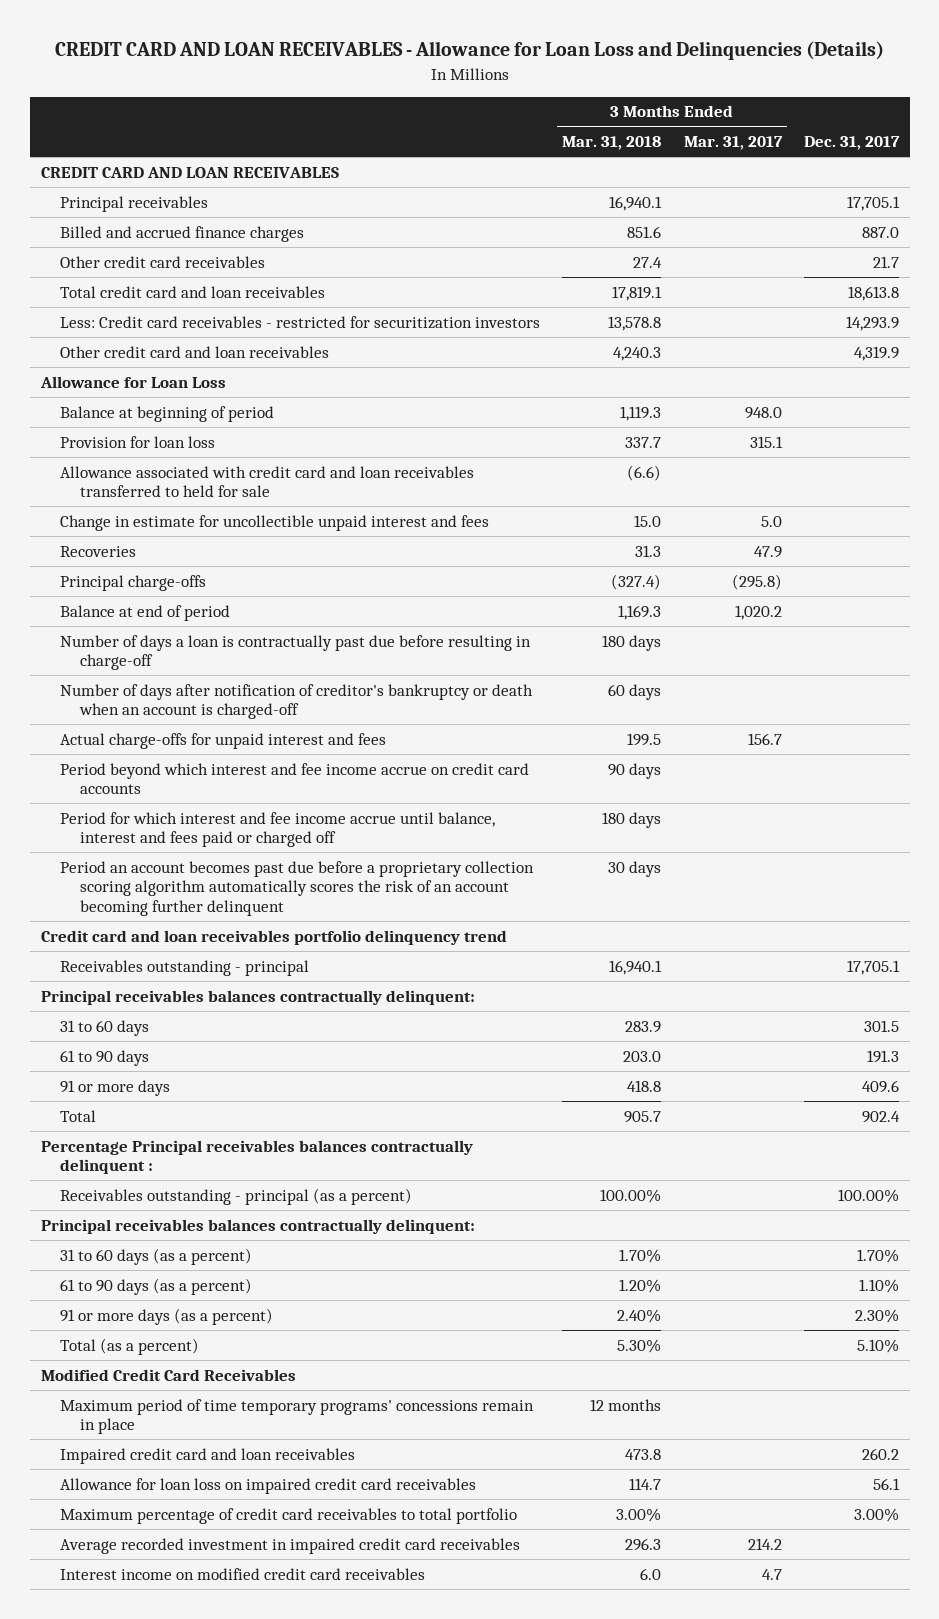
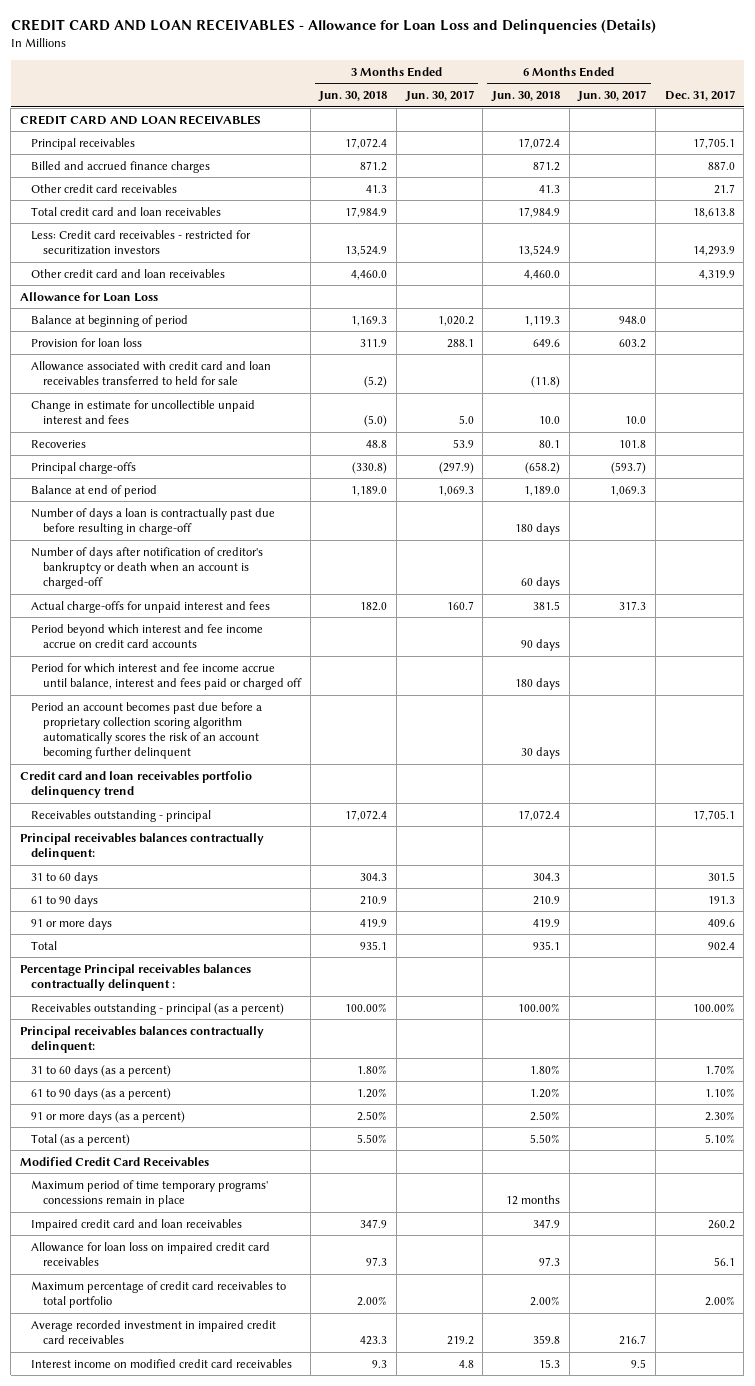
- | 3 Months Ended Mar. 31, 2018 | 3 Months Ended Mar. 31, 2017 | Dec. 31, 2017
+ | 3 Months Ended Jun. 30, 2018 | 3 Months Ended Jun. 30, 2017 | 6 Months Ended Jun. 30, 2018 | 6 Months Ended Jun. 30, 2017 | Dec. 31, 2017
- Maximum percentage of credit card receivables to total portfolio | 3.00% | | 3.00%
+ Maximum percentage of credit card receivables to total portfolio | 2.00% | | 2.00% | | 2.00%

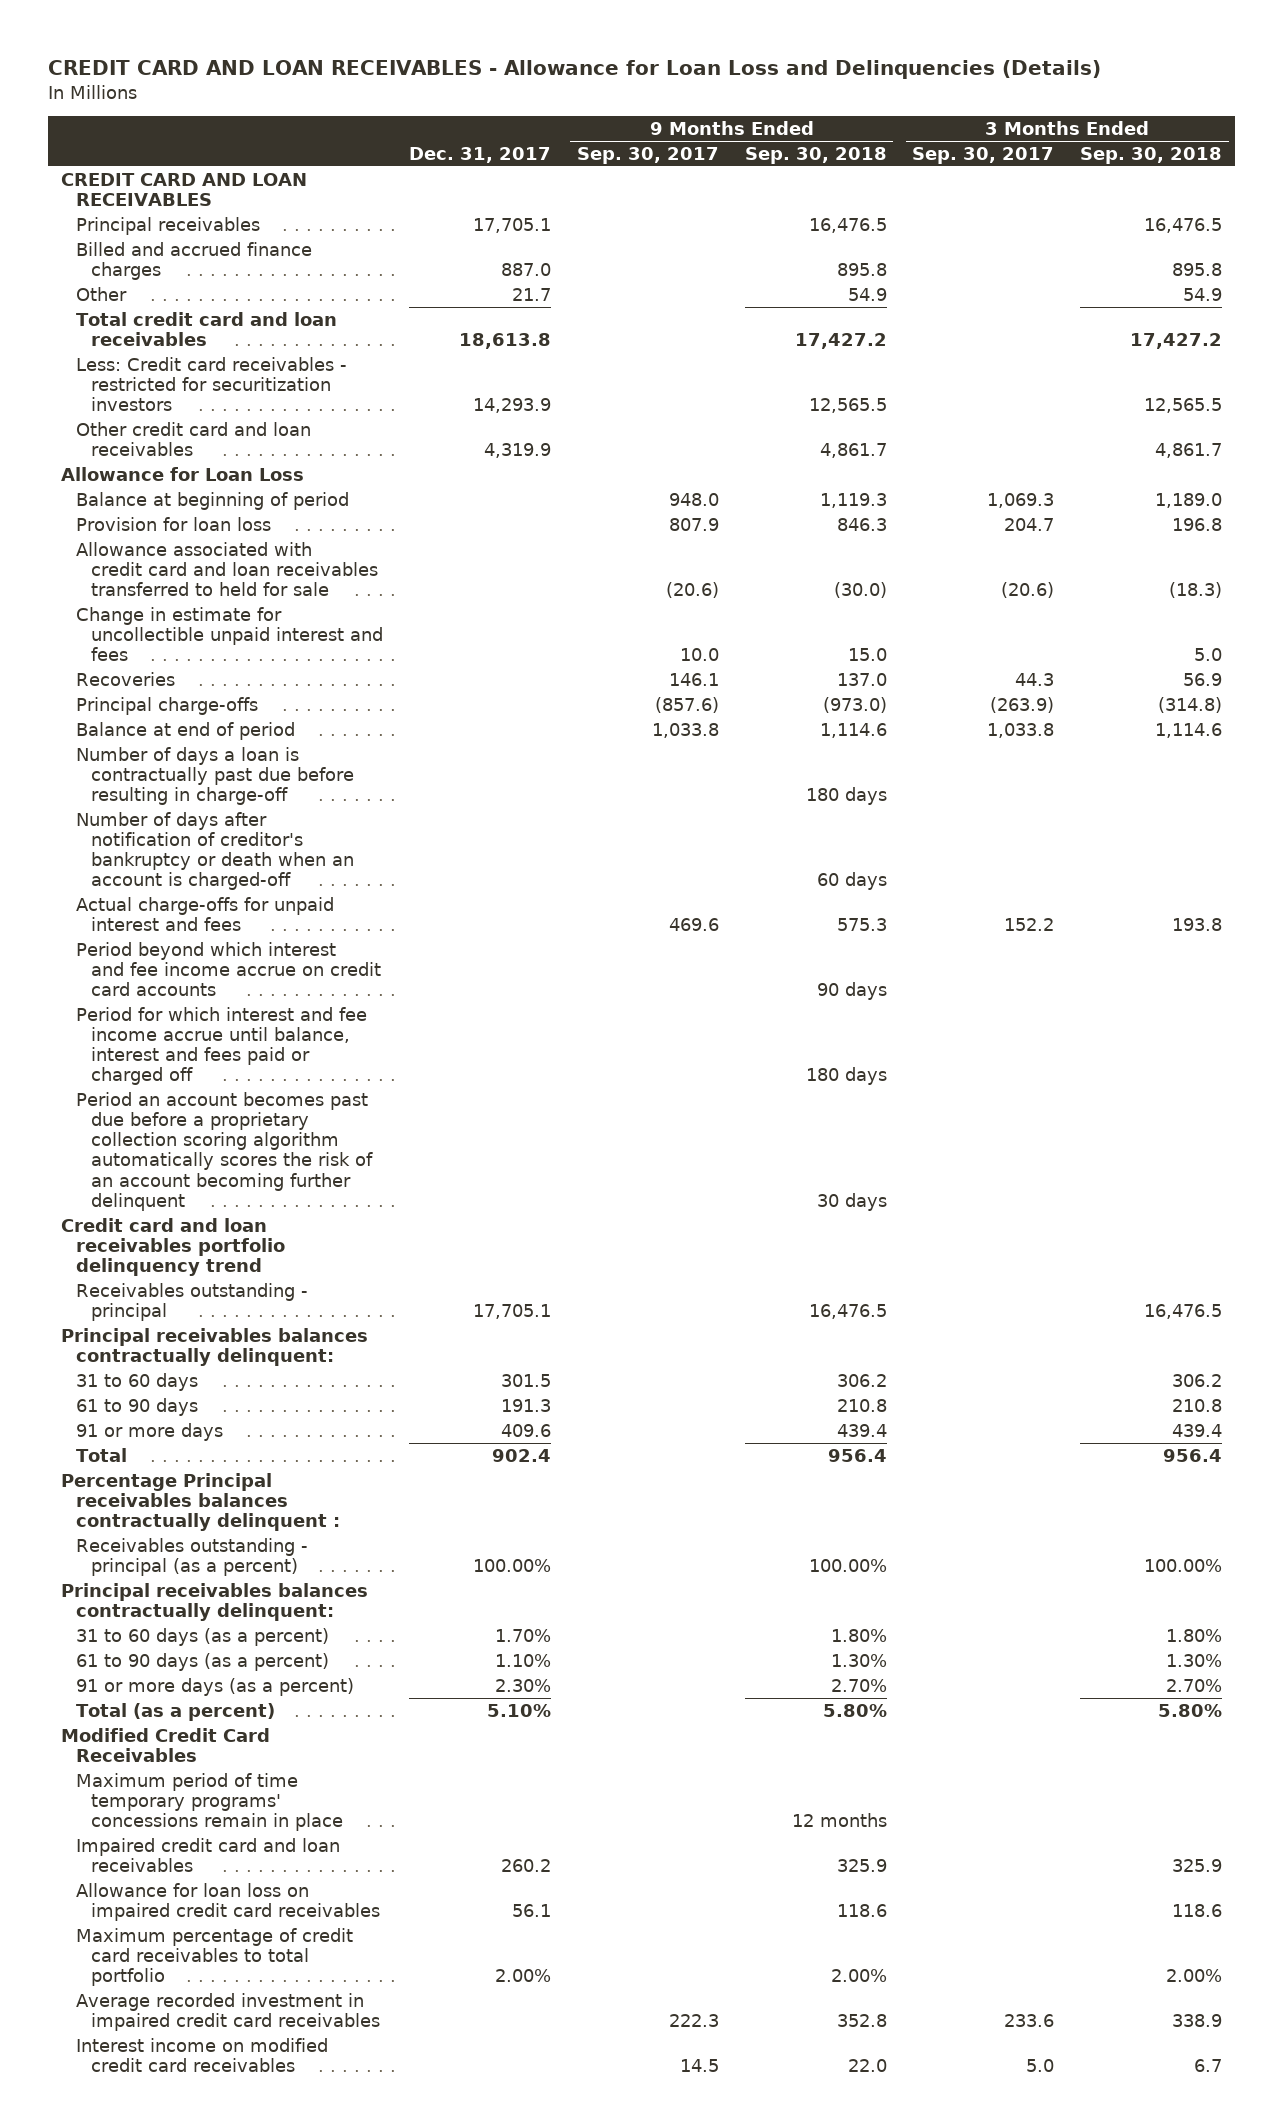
- | 3 Months Ended Jun. 30, 2018 | 3 Months Ended Jun. 30, 2017 | 6 Months Ended Jun. 30, 2018 | 6 Months Ended Jun. 30, 2017 | Dec. 31, 2017
+ | Dec. 31, 2017 | 9 Months Ended Sep. 30, 2017 | 9 Months Ended Sep. 30, 2018 | 3 Months Ended Sep. 30, 2017 | 3 Months Ended Sep. 30, 2018
- Other credit card receivables | 41.3 | | 41.3 | | 21.7
+ Other | 21.7 | | 54.9 | | 54.9

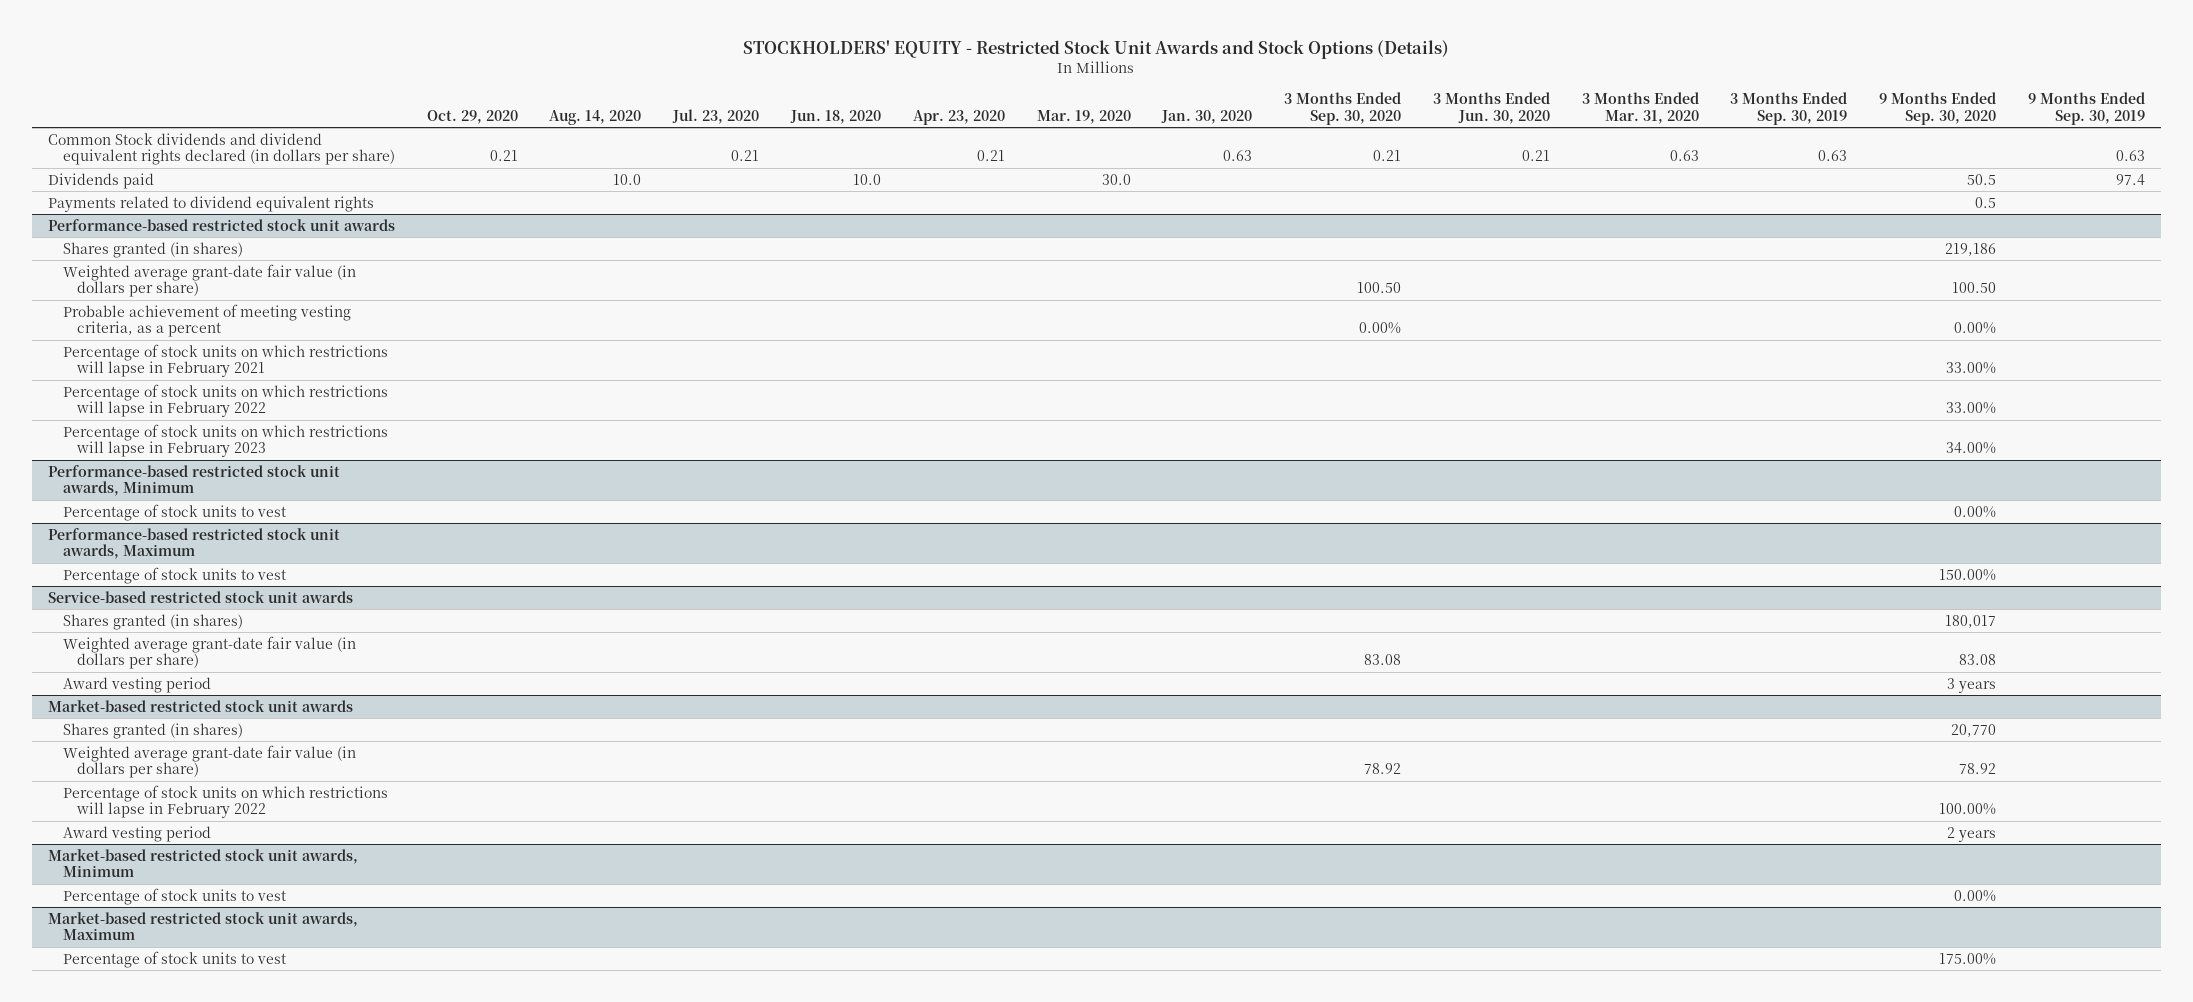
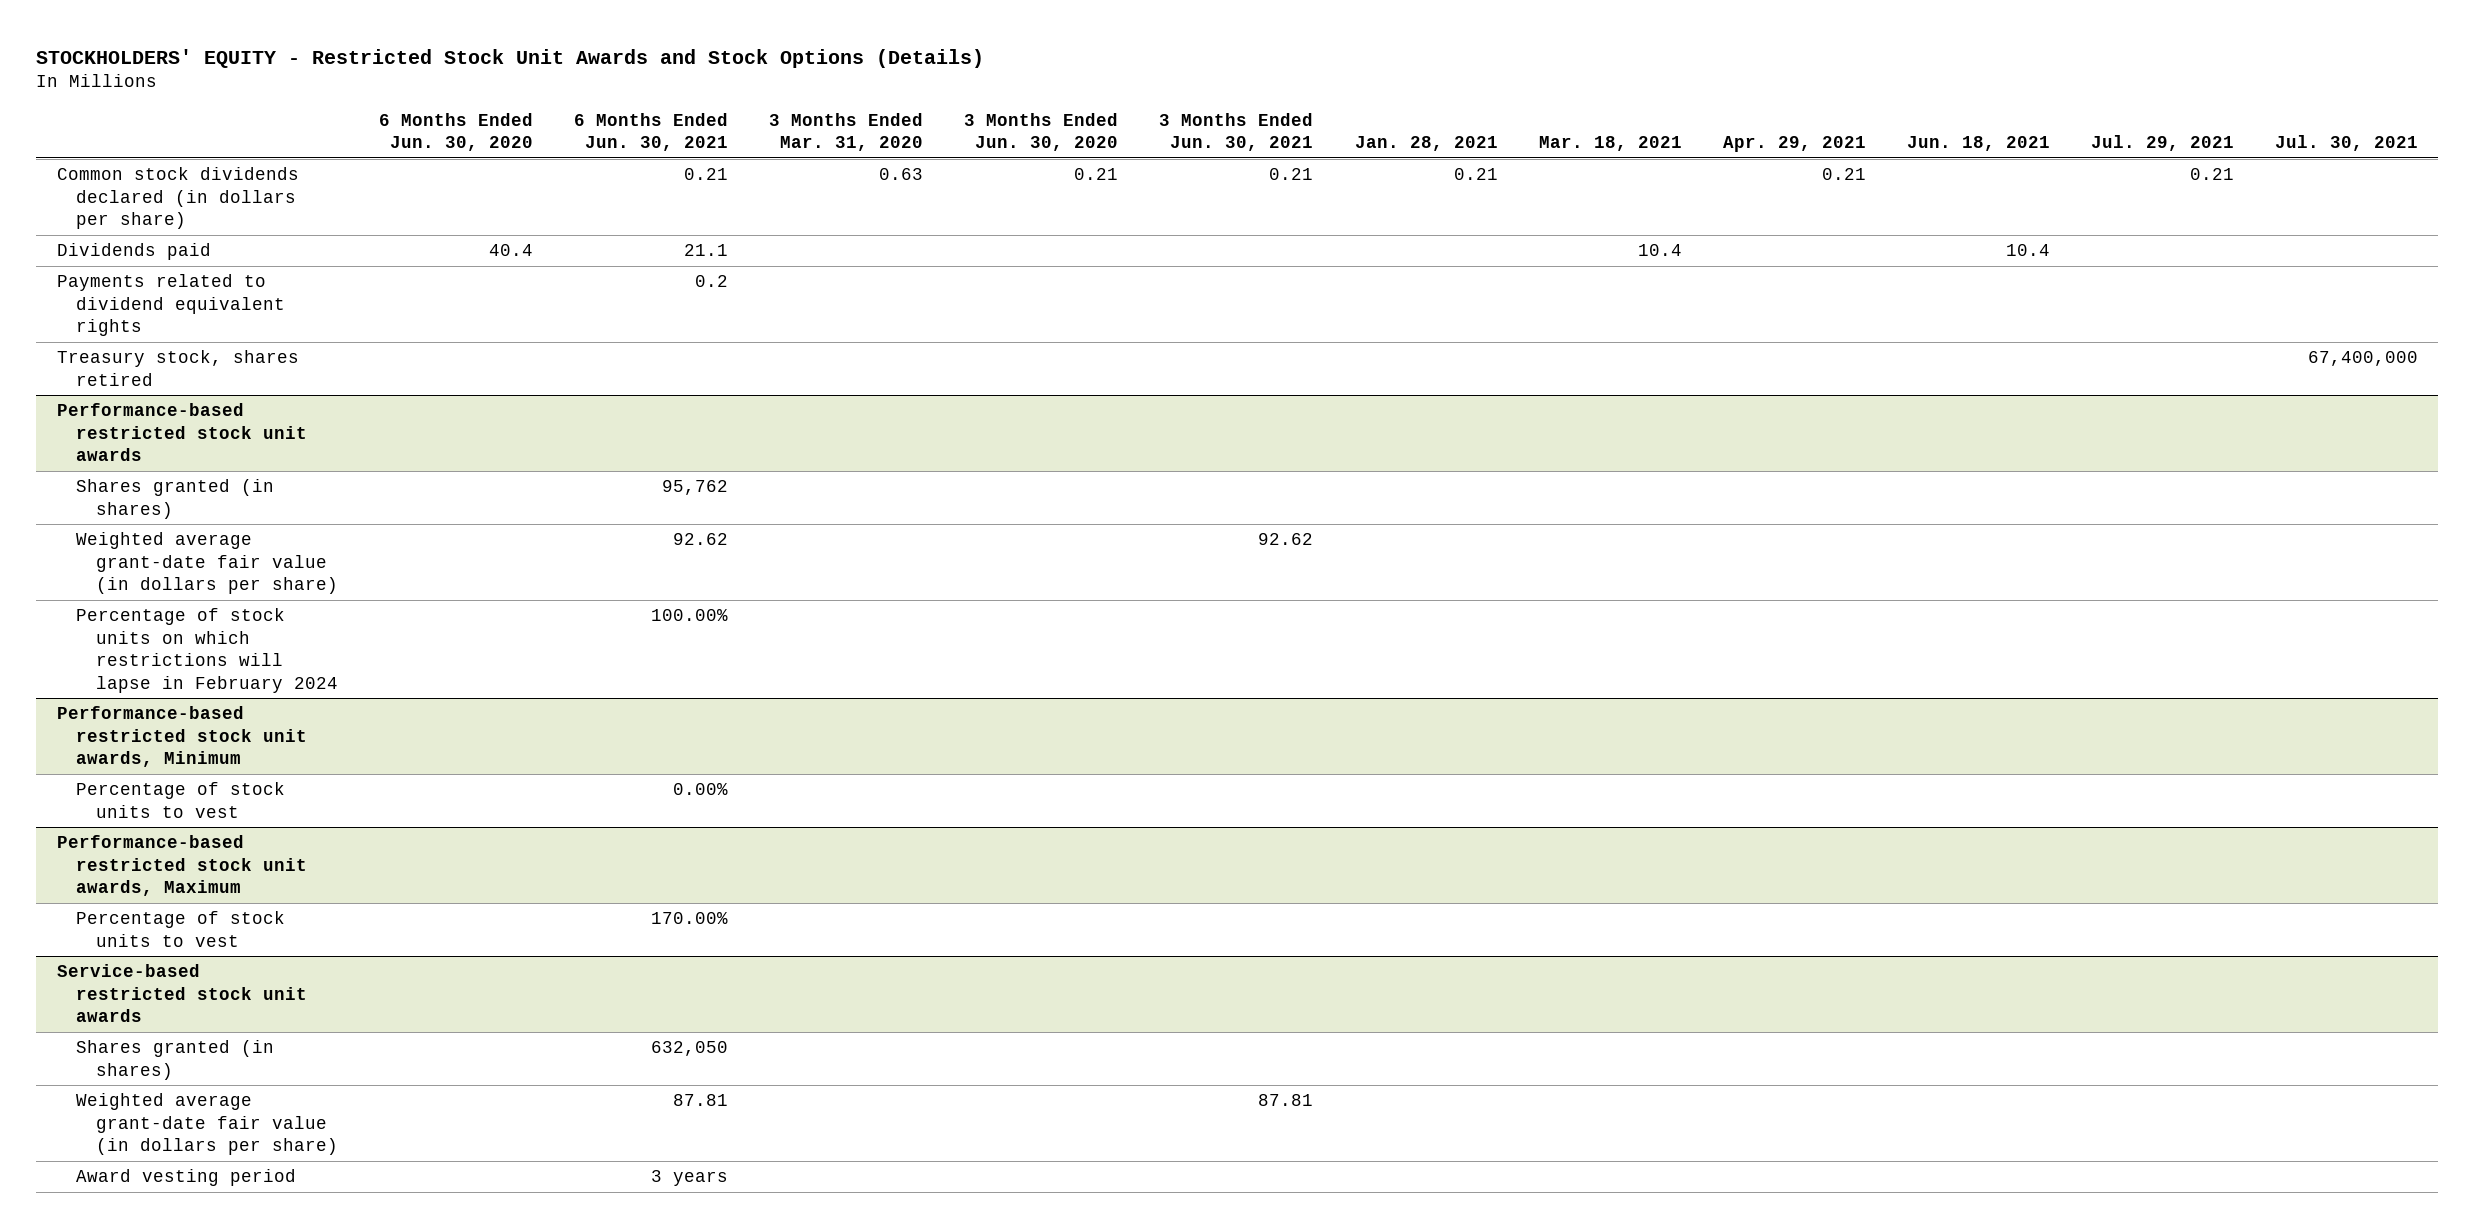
- | Oct. 29, 2020 | Aug. 14, 2020 | Jul. 23, 2020 | Jun. 18, 2020 | Apr. 23, 2020 | Mar. 19, 2020 | Jan. 30, 2020 | 3 Months Ended Sep. 30, 2020 | 3 Months Ended Jun. 30, 2020 | 3 Months Ended Mar. 31, 2020 | 3 Months Ended Sep. 30, 2019 | 9 Months Ended Sep. 30, 2020 | 9 Months Ended Sep. 30, 2019
+ | 6 Months Ended Jun. 30, 2020 | 6 Months Ended Jun. 30, 2021 | 3 Months Ended Mar. 31, 2020 | 3 Months Ended Jun. 30, 2020 | 3 Months Ended Jun. 30, 2021 | Jan. 28, 2021 | Mar. 18, 2021 | Apr. 29, 2021 | Jun. 18, 2021 | Jul. 29, 2021 | Jul. 30, 2021
- Common Stock dividends and dividend equivalent rights declared (in dollars per share) | 0.21 | | 0.21 | | 0.21 | | 0.63 | 0.21 | 0.21 | 0.63 | 0.63 | | 0.63
+ Common stock dividends declared (in dollars per share) | | 0.21 | 0.63 | 0.21 | 0.21 | 0.21 | | 0.21 | | 0.21 |
+ Treasury stock, shares retired | | | | | | | | | | | 67,400,000
@ Performance-based restricted stock unit awards
- Probable achievement of meeting vesting criteria, as a percent | | | | | | | | 0.00% | | | | 0.00% |
- Percentage of stock units on which restrictions will lapse in February 2021 | | | | | | | | | | | | 33.00% |
- Percentage of stock units on which restrictions will lapse in February 2022 | | | | | | | | | | | | 33.00% |
- Percentage of stock units on which restrictions will lapse in February 2023 | | | | | | | | | | | | 34.00% |
+ Percentage of stock units on which restrictions will lapse in February 2024 | | 100.00% | | | | | | | | |
- Market-based restricted stock unit awards
- Shares granted (in shares) | | | | | | | | | | | | 20,770 |
- Weighted average grant-date fair value (in dollars per share) | | | | | | | | 78.92 | | | | 78.92 |
- Percentage of stock units on which restrictions will lapse in February 2022 | | | | | | | | | | | | 100.00% |
- Award vesting period | | | | | | | | | | | | 2 years |
- Market-based restricted stock unit awards, Minimum
- Percentage of stock units to vest | | | | | | | | | | | | 0.00% |
- Market-based restricted stock unit awards, Maximum
- Percentage of stock units to vest | | | | | | | | | | | | 175.00% |

